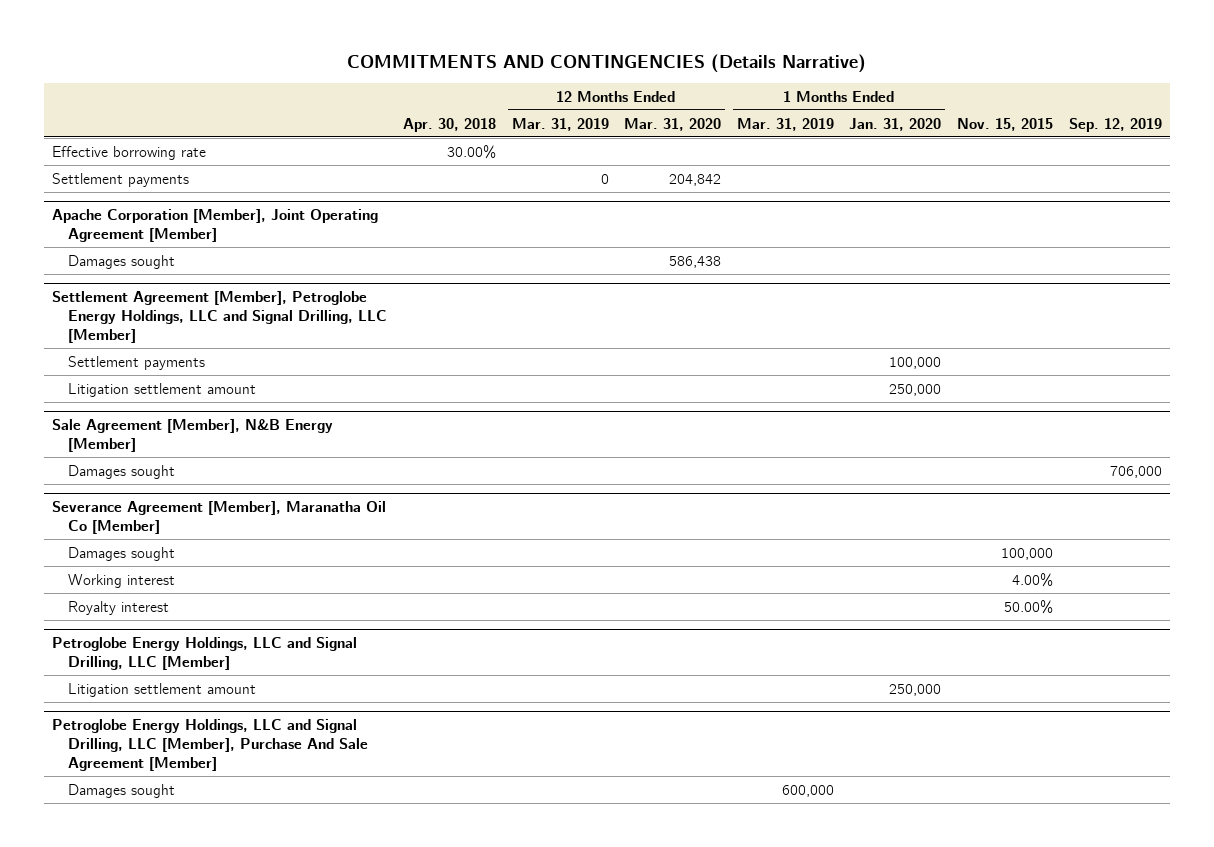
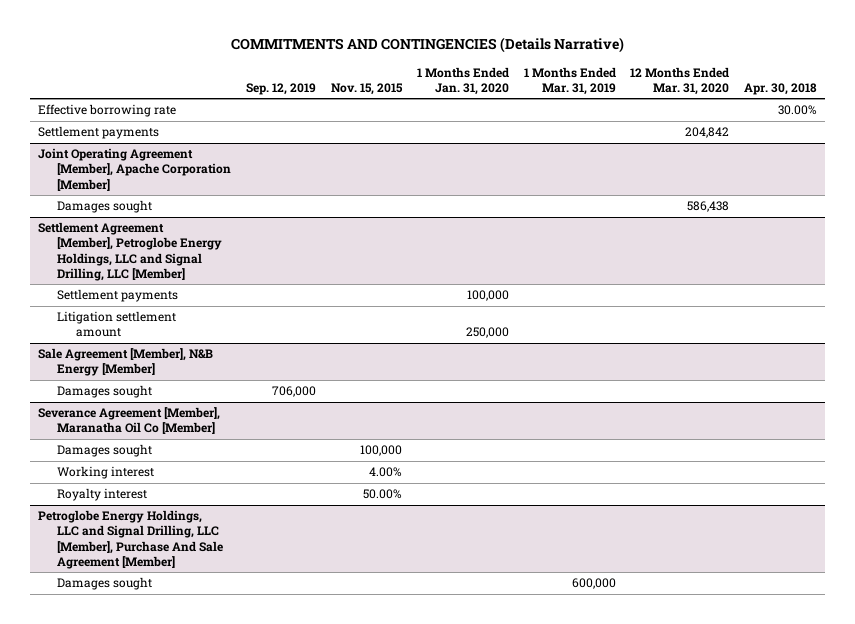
- | Apr. 30, 2018 | 12 Months Ended Mar. 31, 2019 | 12 Months Ended Mar. 31, 2020 | 1 Months Ended Mar. 31, 2019 | 1 Months Ended Jan. 31, 2020 | Nov. 15, 2015 | Sep. 12, 2019
+ | Sep. 12, 2019 | Nov. 15, 2015 | 1 Months Ended Jan. 31, 2020 | 1 Months Ended Mar. 31, 2019 | 12 Months Ended Mar. 31, 2020 | Apr. 30, 2018
- Apache Corporation [Member], Joint Operating Agreement [Member]
+ Joint Operating Agreement [Member], Apache Corporation [Member]
- Petroglobe Energy Holdings, LLC and Signal Drilling, LLC [Member]
- Litigation settlement amount | | | | | 250,000 | |

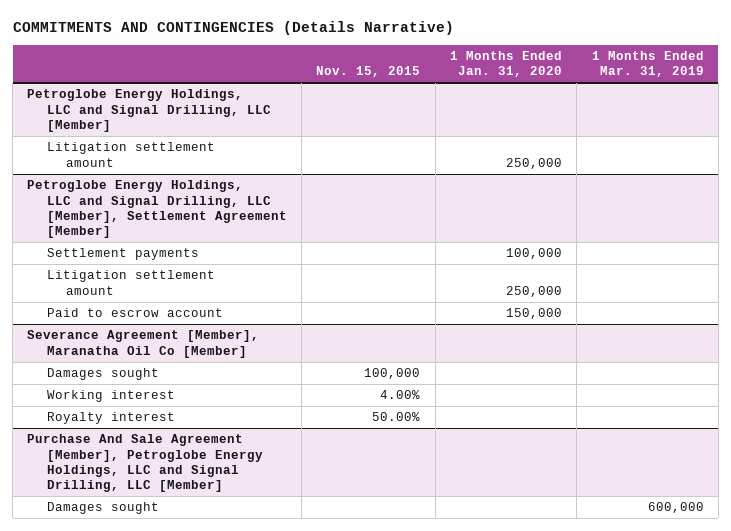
- | Sep. 12, 2019 | Nov. 15, 2015 | 1 Months Ended Jan. 31, 2020 | 1 Months Ended Mar. 31, 2019 | 12 Months Ended Mar. 31, 2020 | Apr. 30, 2018
+ | Nov. 15, 2015 | 1 Months Ended Jan. 31, 2020 | 1 Months Ended Mar. 31, 2019
- Effective borrowing rate | | | | | | 30.00%
- Settlement payments | | | | | 204,842 |
- Joint Operating Agreement [Member], Apache Corporation [Member]
- Damages sought | | | | | 586,438 |
- Settlement Agreement [Member], Petroglobe Energy Holdings, LLC and Signal Drilling, LLC [Member]
+ Petroglobe Energy Holdings, LLC and Signal Drilling, LLC [Member]
+ Litigation settlement amount | | 250,000 |
+ Petroglobe Energy Holdings, LLC and Signal Drilling, LLC [Member], Settlement Agreement [Member]
- Sale Agreement [Member], N&B Energy [Member]
- Damages sought | 706,000 | | | | |
+ Paid to escrow account | | 150,000 |
- Petroglobe Energy Holdings, LLC and Signal Drilling, LLC [Member], Purchase And Sale Agreement [Member]
+ Purchase And Sale Agreement [Member], Petroglobe Energy Holdings, LLC and Signal Drilling, LLC [Member]

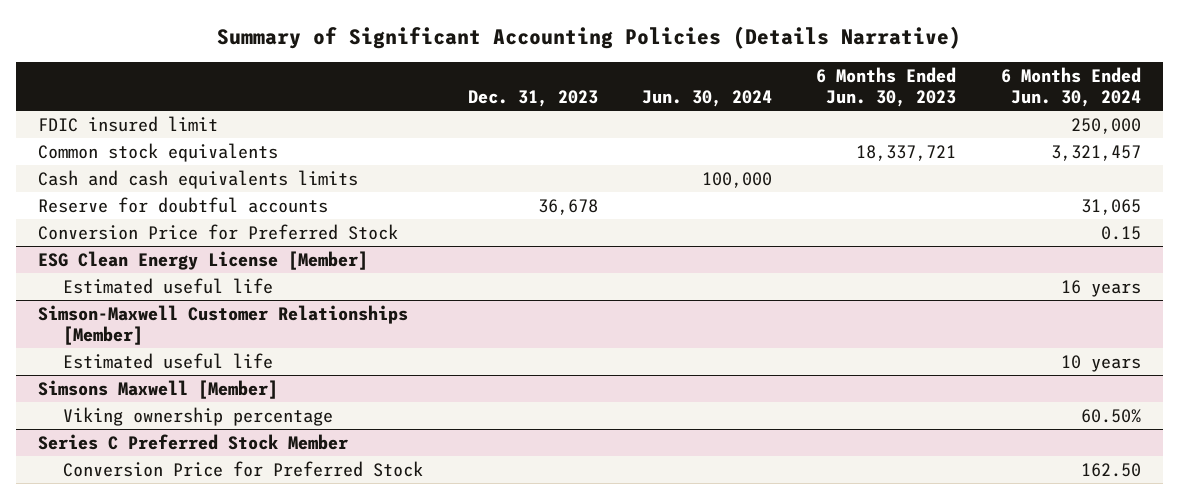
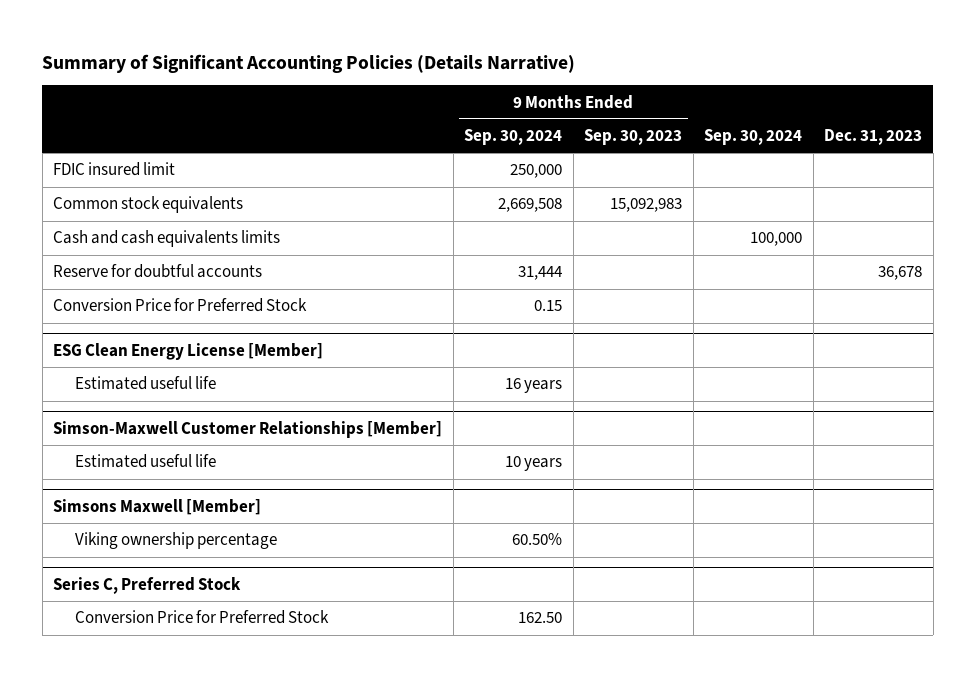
- | Dec. 31, 2023 | Jun. 30, 2024 | 6 Months Ended Jun. 30, 2023 | 6 Months Ended Jun. 30, 2024
+ | 9 Months Ended Sep. 30, 2024 | 9 Months Ended Sep. 30, 2023 | Sep. 30, 2024 | Dec. 31, 2023
- Series C Preferred Stock Member
+ Series C, Preferred Stock

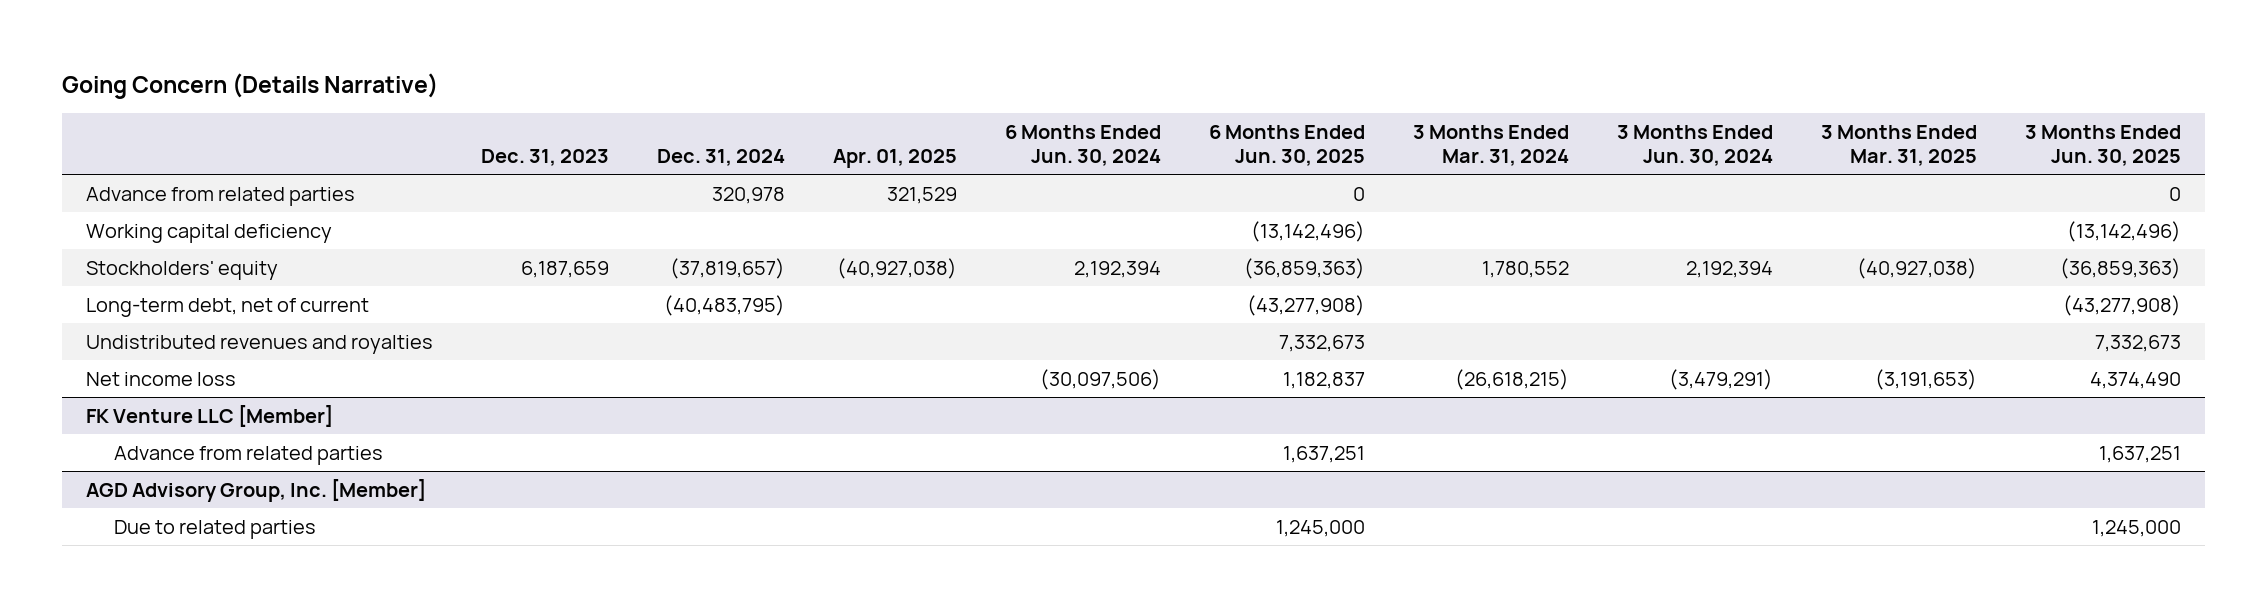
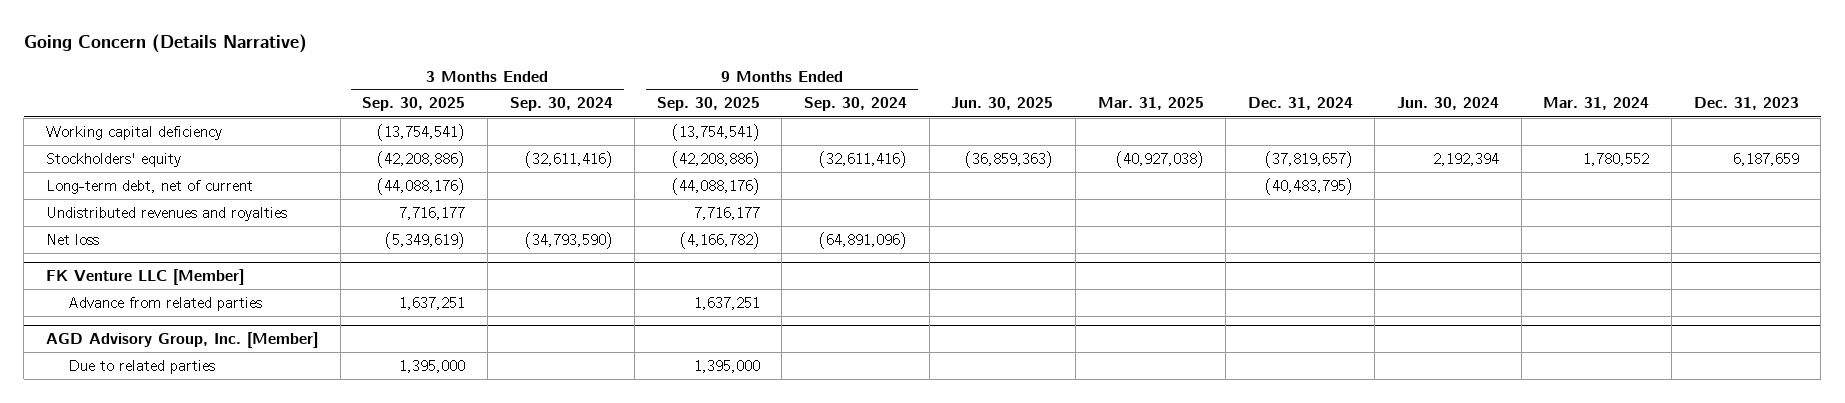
- | Dec. 31, 2023 | Dec. 31, 2024 | Apr. 01, 2025 | 6 Months Ended Jun. 30, 2024 | 6 Months Ended Jun. 30, 2025 | 3 Months Ended Mar. 31, 2024 | 3 Months Ended Jun. 30, 2024 | 3 Months Ended Mar. 31, 2025 | 3 Months Ended Jun. 30, 2025
+ | 3 Months Ended Sep. 30, 2025 | 3 Months Ended Sep. 30, 2024 | 9 Months Ended Sep. 30, 2025 | 9 Months Ended Sep. 30, 2024 | Jun. 30, 2025 | Mar. 31, 2025 | Dec. 31, 2024 | Jun. 30, 2024 | Mar. 31, 2024 | Dec. 31, 2023
- Advance from related parties | | 320,978 | 321,529 | | 0 | | | | 0
- Net income loss | | | | (30,097,506) | 1,182,837 | (26,618,215) | (3,479,291) | (3,191,653) | 4,374,490
+ Net loss | (5,349,619) | (34,793,590) | (4,166,782) | (64,891,096) | | | | | |

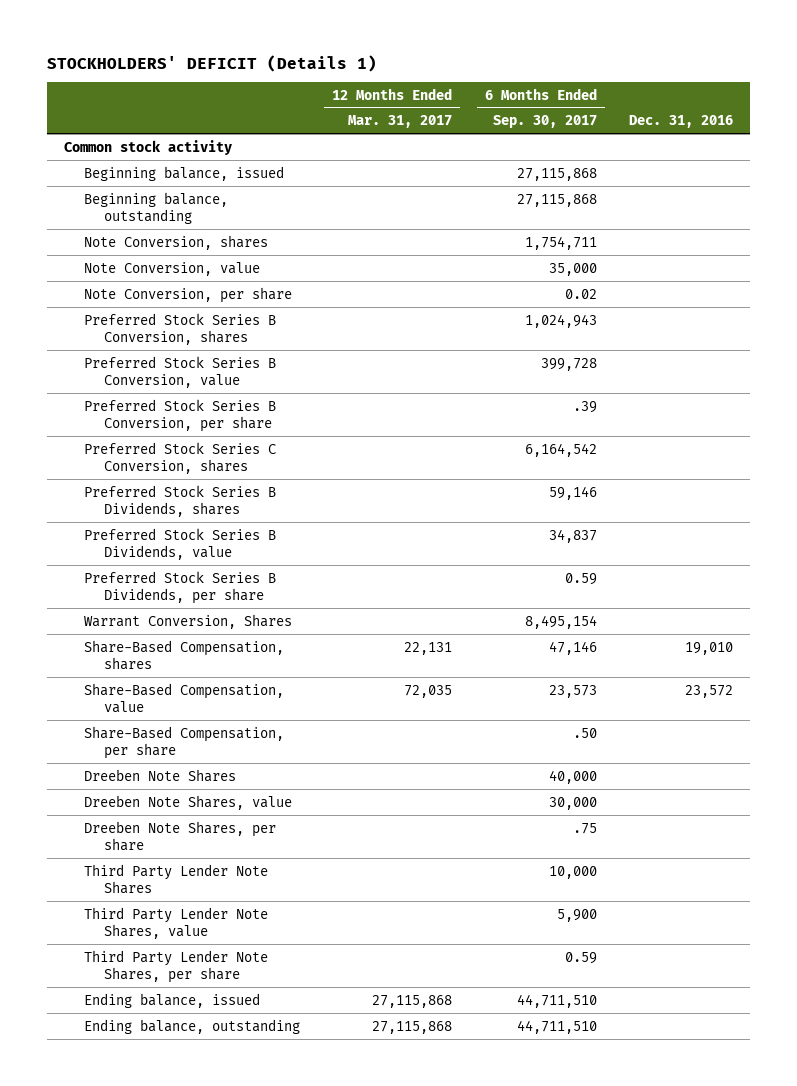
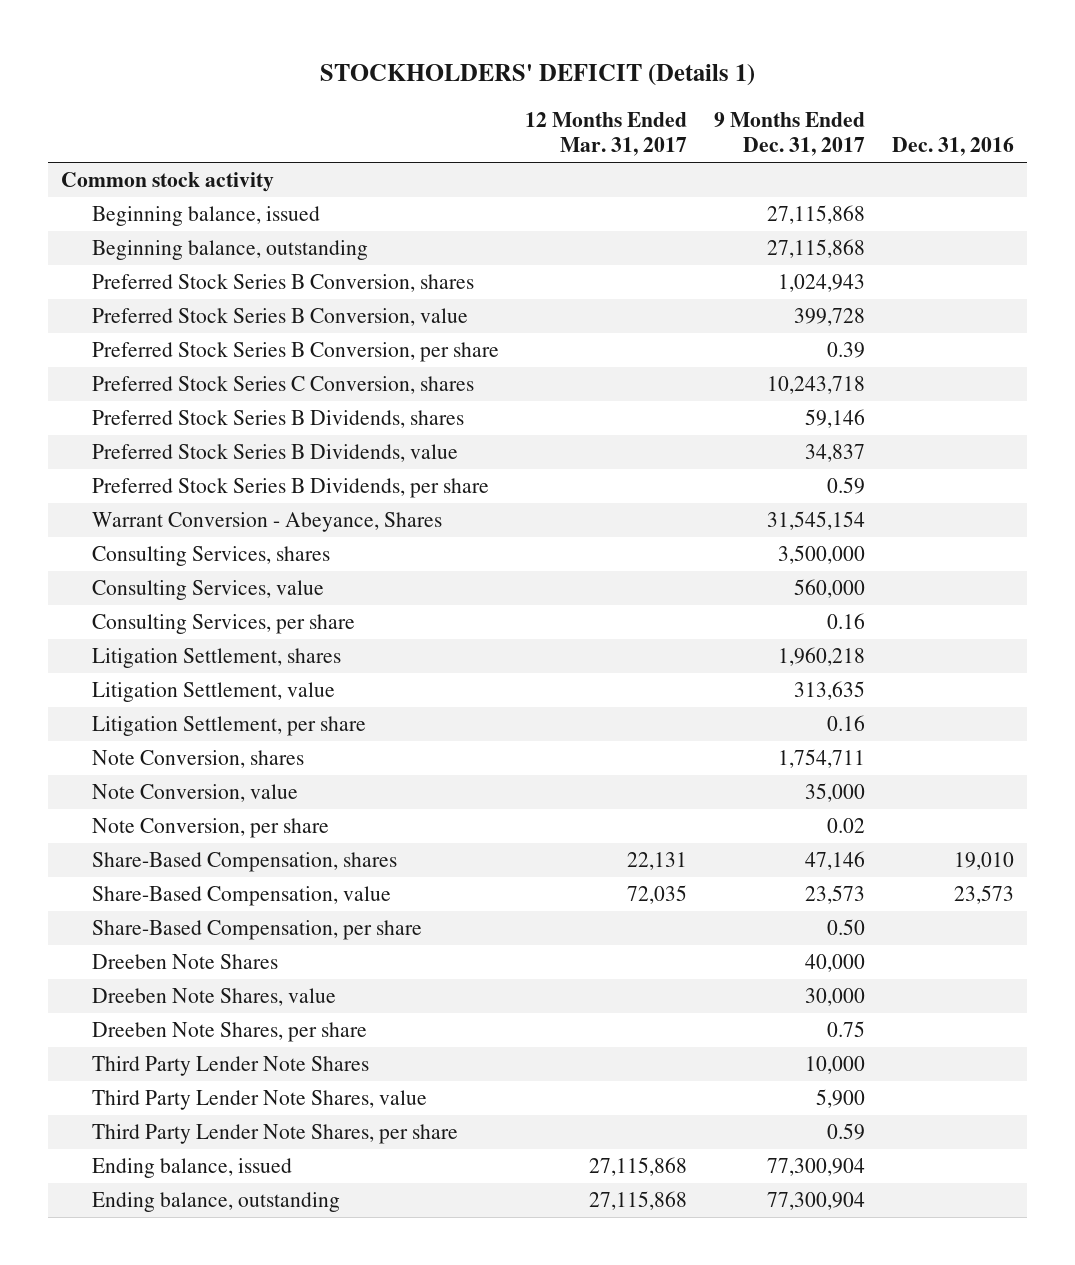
- | 12 Months Ended Mar. 31, 2017 | 6 Months Ended Sep. 30, 2017 | Dec. 31, 2016
+ | 12 Months Ended Mar. 31, 2017 | 9 Months Ended Dec. 31, 2017 | Dec. 31, 2016
- Warrant Conversion, Shares | | 8,495,154 |
+ Warrant Conversion - Abeyance, Shares | | 31,545,154 |
+ Consulting Services, shares | | 3,500,000 |
+ Consulting Services, value | | 560,000 |
+ Consulting Services, per share | | 0.16 |
+ Litigation Settlement, shares | | 1,960,218 |
+ Litigation Settlement, value | | 313,635 |
+ Litigation Settlement, per share | | 0.16 |
moved down: Note Conversion, shares | | 1,754,711 |
moved down: Note Conversion, value | | 35,000 |
moved down: Note Conversion, per share | | 0.02 |
- Share-Based Compensation, value | 72,035 | 23,573 | 23,572
+ Share-Based Compensation, value | 72,035 | 23,573 | 23,573

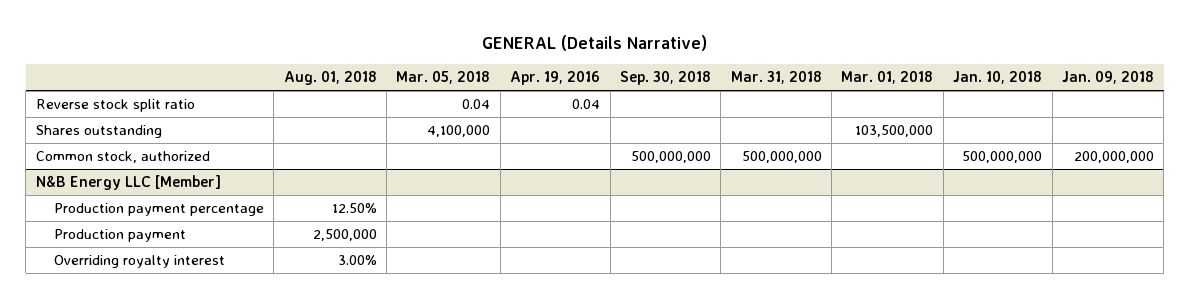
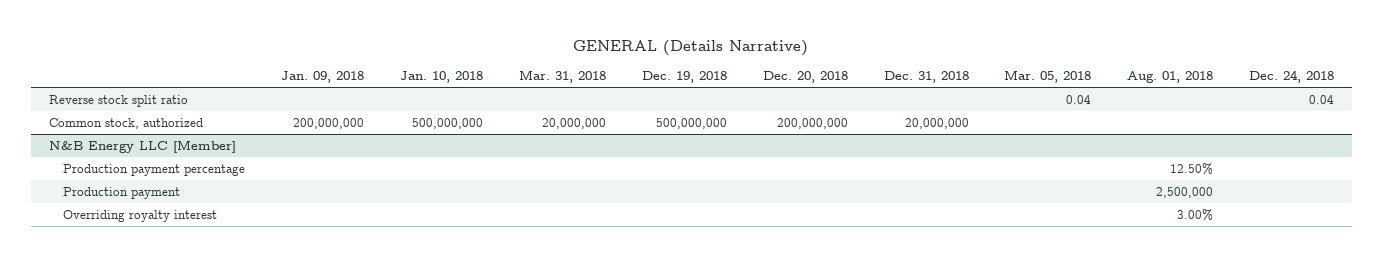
- | Aug. 01, 2018 | Mar. 05, 2018 | Apr. 19, 2016 | Sep. 30, 2018 | Mar. 31, 2018 | Mar. 01, 2018 | Jan. 10, 2018 | Jan. 09, 2018
+ | Jan. 09, 2018 | Jan. 10, 2018 | Mar. 31, 2018 | Dec. 19, 2018 | Dec. 20, 2018 | Dec. 31, 2018 | Mar. 05, 2018 | Aug. 01, 2018 | Dec. 24, 2018
- Shares outstanding | | 4,100,000 | | | | 103,500,000 | |
- Common stock, authorized | | | | 500,000,000 | 500,000,000 | | 500,000,000 | 200,000,000
+ Common stock, authorized | 200,000,000 | 500,000,000 | 20,000,000 | 500,000,000 | 200,000,000 | 20,000,000 | | |

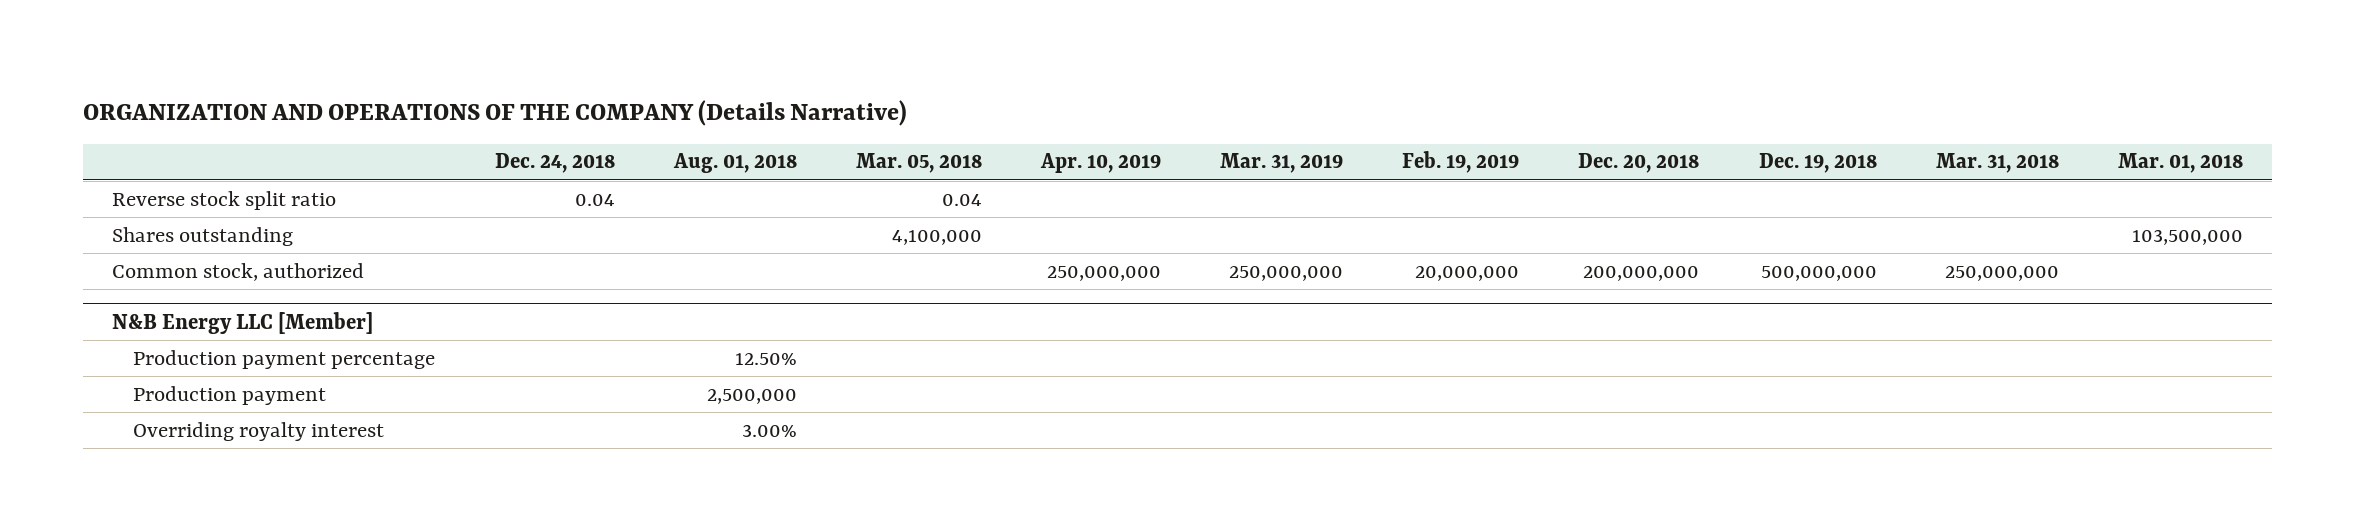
- GENERAL (Details Narrative)
+ ORGANIZATION AND OPERATIONS OF THE COMPANY (Details Narrative)
- | Jan. 09, 2018 | Jan. 10, 2018 | Mar. 31, 2018 | Dec. 19, 2018 | Dec. 20, 2018 | Dec. 31, 2018 | Mar. 05, 2018 | Aug. 01, 2018 | Dec. 24, 2018
+ | Dec. 24, 2018 | Aug. 01, 2018 | Mar. 05, 2018 | Apr. 10, 2019 | Mar. 31, 2019 | Feb. 19, 2019 | Dec. 20, 2018 | Dec. 19, 2018 | Mar. 31, 2018 | Mar. 01, 2018
- Common stock, authorized | 200,000,000 | 500,000,000 | 20,000,000 | 500,000,000 | 200,000,000 | 20,000,000 | | |
+ Shares outstanding | | | 4,100,000 | | | | | | | 103,500,000
+ Common stock, authorized | | | | 250,000,000 | 250,000,000 | 20,000,000 | 200,000,000 | 500,000,000 | 250,000,000 |

